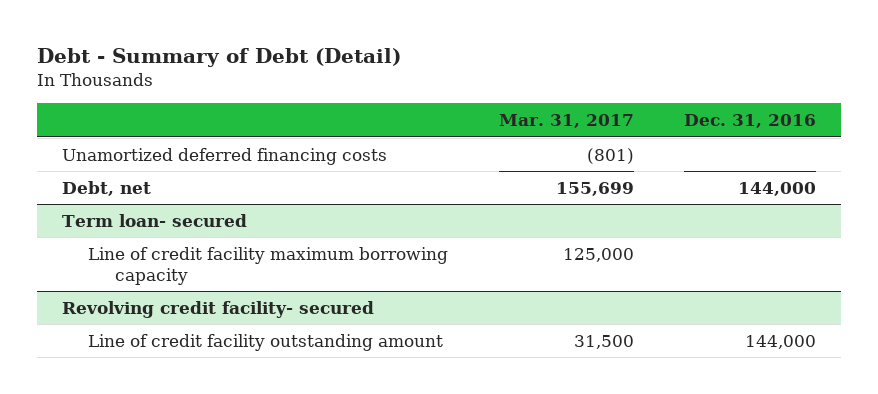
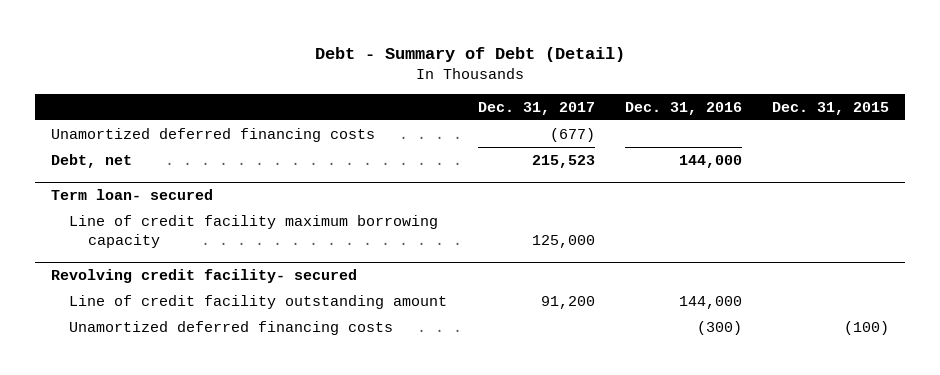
- | Mar. 31, 2017 | Dec. 31, 2016
+ | Dec. 31, 2017 | Dec. 31, 2016 | Dec. 31, 2015
@ Revolving credit facility- secured
+ Unamortized deferred financing costs | | (300) | (100)

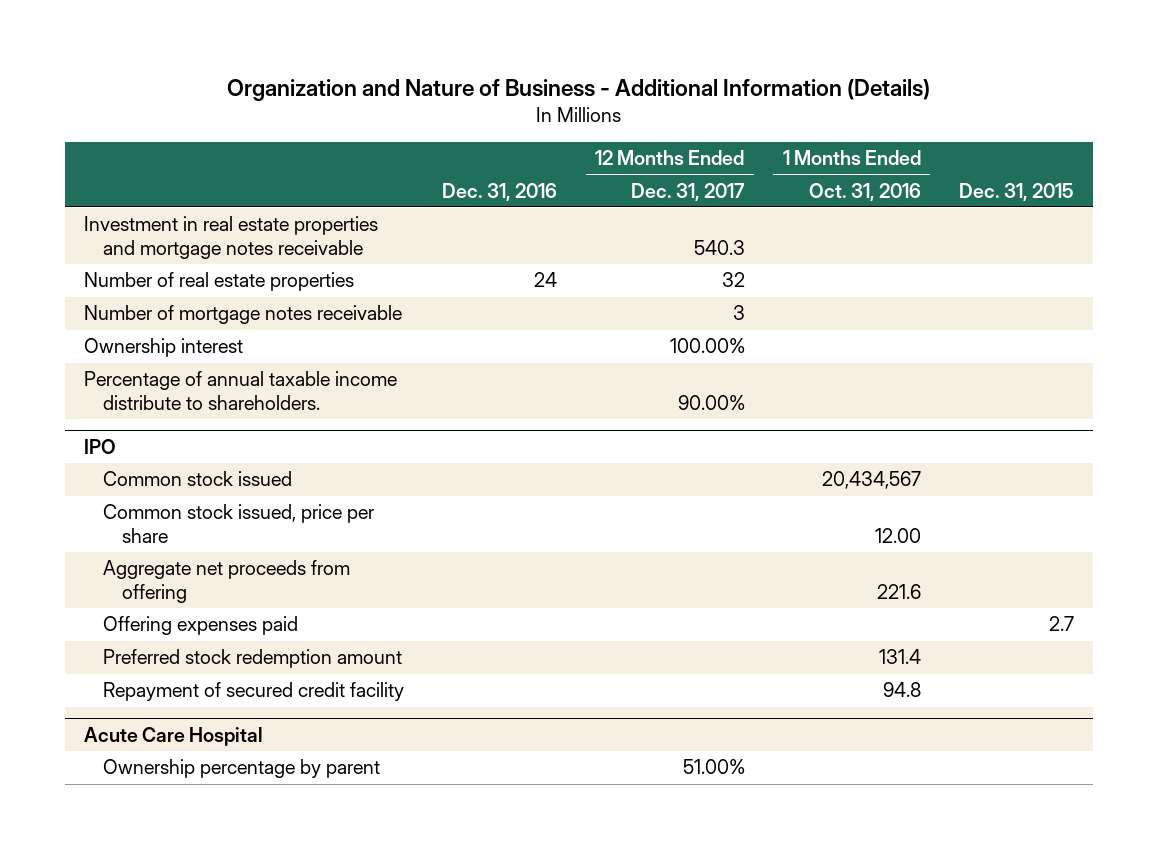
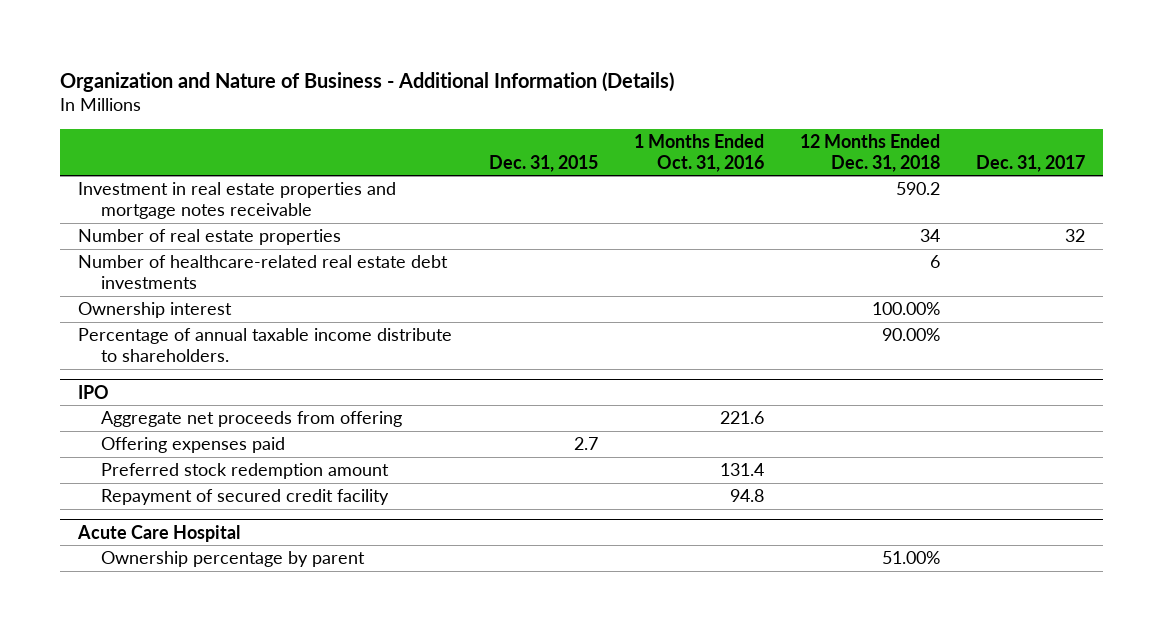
- | Dec. 31, 2016 | 12 Months Ended Dec. 31, 2017 | 1 Months Ended Oct. 31, 2016 | Dec. 31, 2015
+ | Dec. 31, 2015 | 1 Months Ended Oct. 31, 2016 | 12 Months Ended Dec. 31, 2018 | Dec. 31, 2017
- Number of mortgage notes receivable | | 3 | |
+ Number of healthcare-related real estate debt investments | | | 6 |
@ IPO
- Common stock issued | | | 20,434,567 |
- Common stock issued, price per share | | | 12.00 |

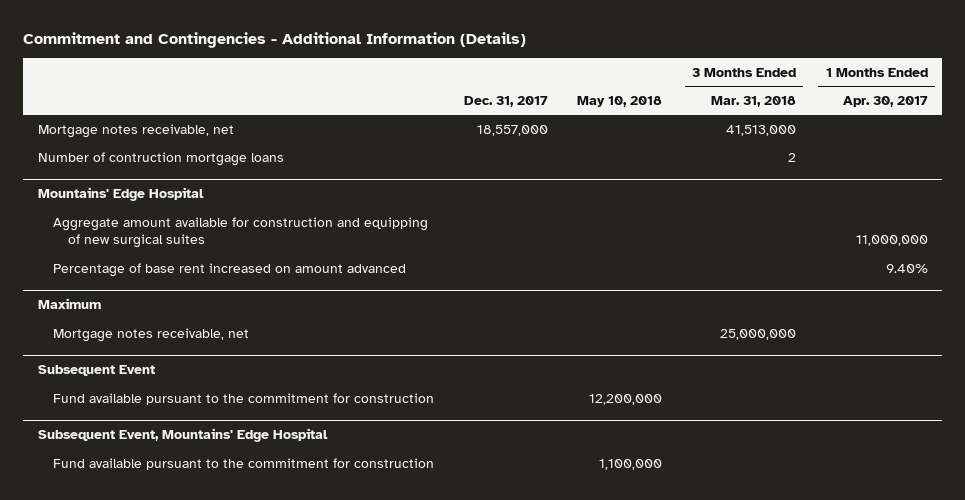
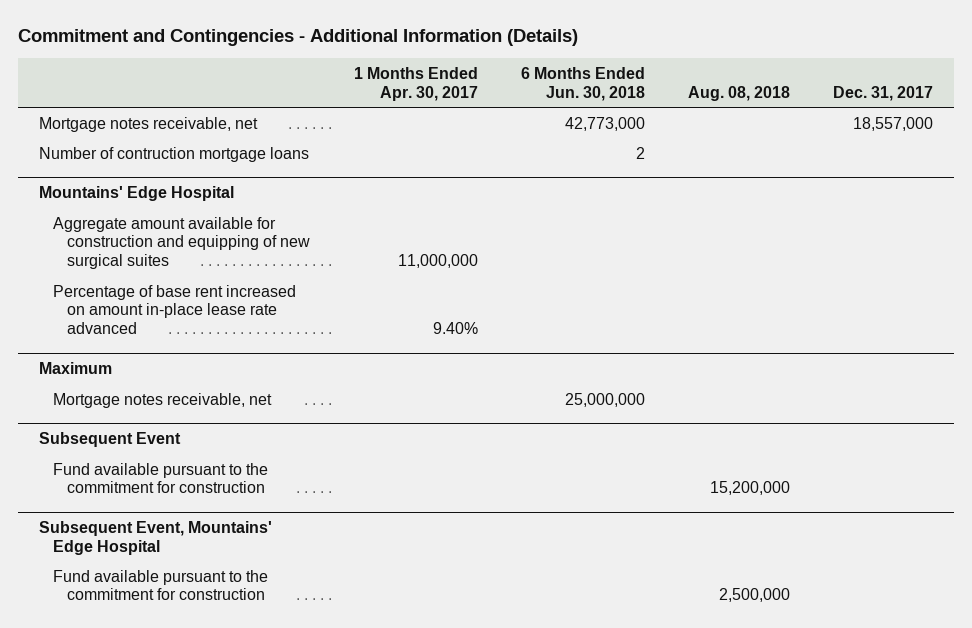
- | Dec. 31, 2017 | May 10, 2018 | 3 Months Ended Mar. 31, 2018 | 1 Months Ended Apr. 30, 2017
+ | 1 Months Ended Apr. 30, 2017 | 6 Months Ended Jun. 30, 2018 | Aug. 08, 2018 | Dec. 31, 2017
@ Mountains' Edge Hospital
- Percentage of base rent increased on amount advanced | | | | 9.40%
+ Percentage of base rent increased on amount in-place lease rate advanced | 9.40% | | |

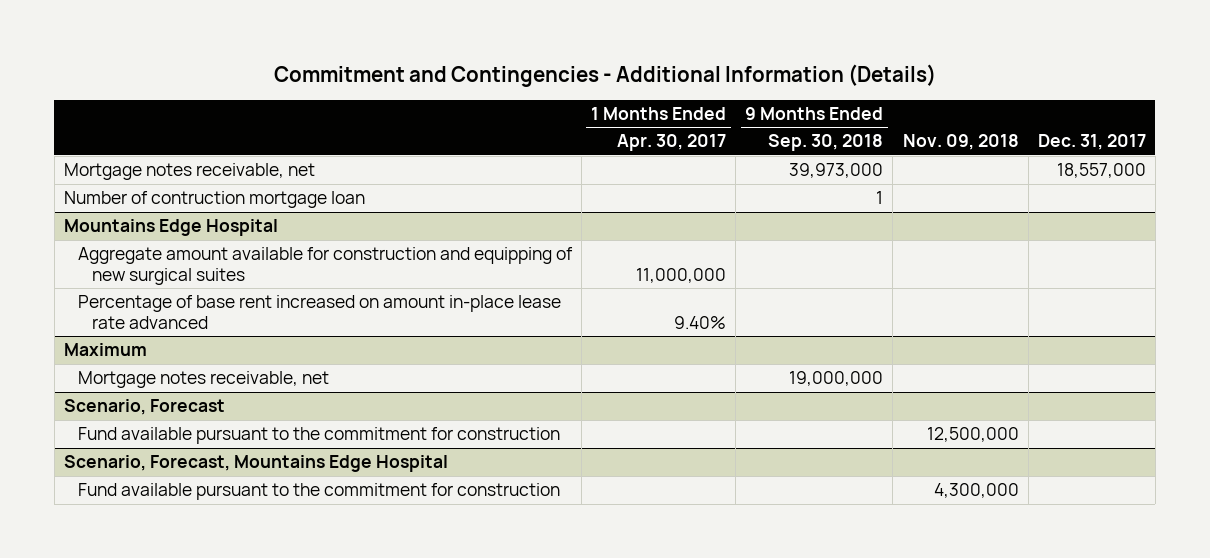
- | 1 Months Ended Apr. 30, 2017 | 6 Months Ended Jun. 30, 2018 | Aug. 08, 2018 | Dec. 31, 2017
+ | 1 Months Ended Apr. 30, 2017 | 9 Months Ended Sep. 30, 2018 | Nov. 09, 2018 | Dec. 31, 2017
- Number of contruction mortgage loans | | 2 | |
- Mountains' Edge Hospital
+ Number of contruction mortgage loan | | 1 | |
+ Mountains Edge Hospital
- Subsequent Event
- Fund available pursuant to the commitment for construction | | | 15,200,000 |
- Subsequent Event, Mountains' Edge Hospital
- Fund available pursuant to the commitment for construction | | | 2,500,000 |
+ Scenario, Forecast
+ Fund available pursuant to the commitment for construction | | | 12,500,000 |
+ Scenario, Forecast, Mountains Edge Hospital
+ Fund available pursuant to the commitment for construction | | | 4,300,000 |

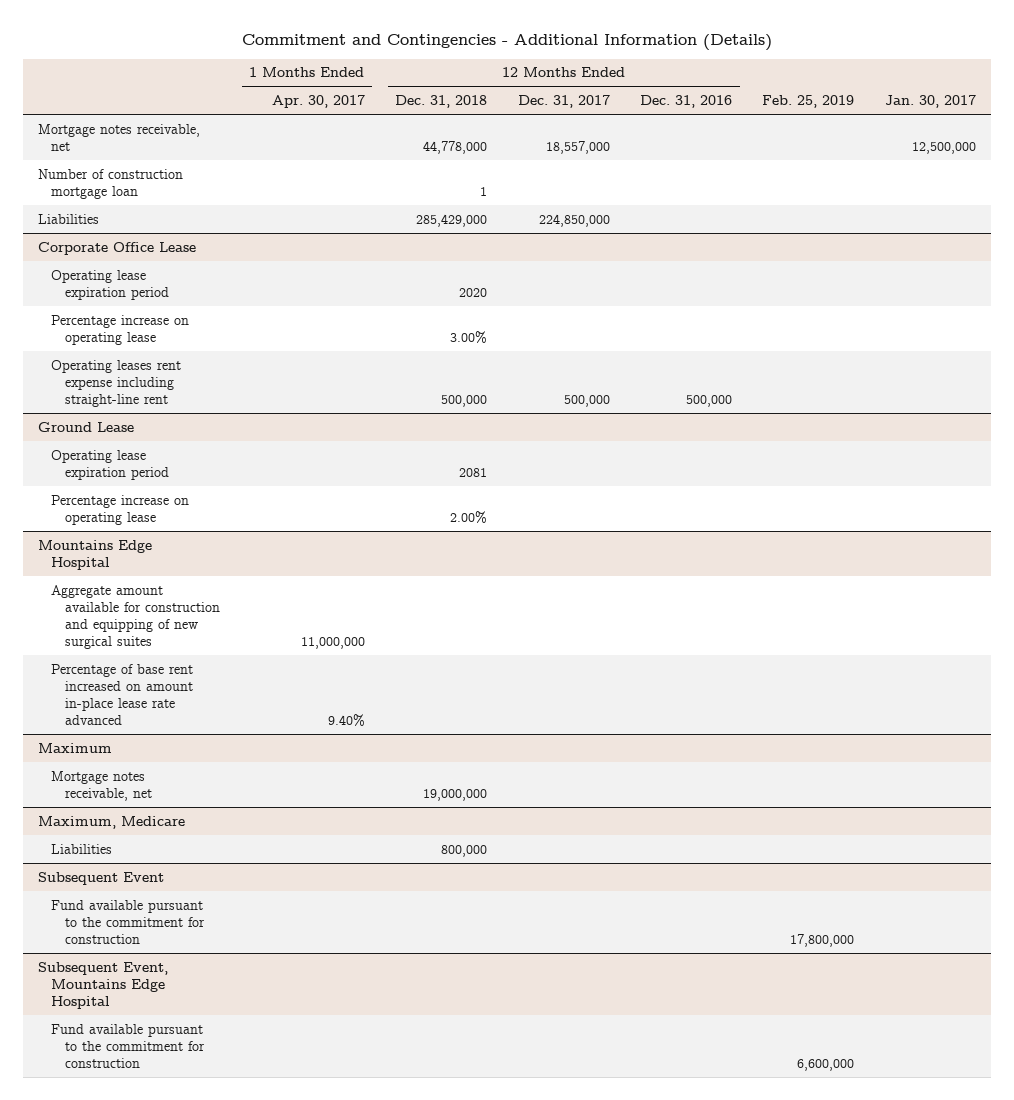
- | 1 Months Ended Apr. 30, 2017 | 9 Months Ended Sep. 30, 2018 | Nov. 09, 2018 | Dec. 31, 2017
+ | 1 Months Ended Apr. 30, 2017 | 12 Months Ended Dec. 31, 2018 | 12 Months Ended Dec. 31, 2017 | 12 Months Ended Dec. 31, 2016 | Feb. 25, 2019 | Jan. 30, 2017
- Number of contruction mortgage loan | | 1 | |
+ Number of construction mortgage loan | | 1 | | | |
+ Liabilities | | 285,429,000 | 224,850,000 | | |
+ Corporate Office Lease
+ Operating lease expiration period | | 2020 | | | |
+ Percentage increase on operating lease | | 3.00% | | | |
+ Operating leases rent expense including straight-line rent | | 500,000 | 500,000 | 500,000 | |
+ Ground Lease
+ Operating lease expiration period | | 2081 | | | |
+ Percentage increase on operating lease | | 2.00% | | | |
- Scenario, Forecast
- Fund available pursuant to the commitment for construction | | | 12,500,000 |
- Scenario, Forecast, Mountains Edge Hospital
- Fund available pursuant to the commitment for construction | | | 4,300,000 |
+ Maximum, Medicare
+ Liabilities | | 800,000 | | | |
+ Subsequent Event
+ Fund available pursuant to the commitment for construction | | | | | 17,800,000 |
+ Subsequent Event, Mountains Edge Hospital
+ Fund available pursuant to the commitment for construction | | | | | 6,600,000 |

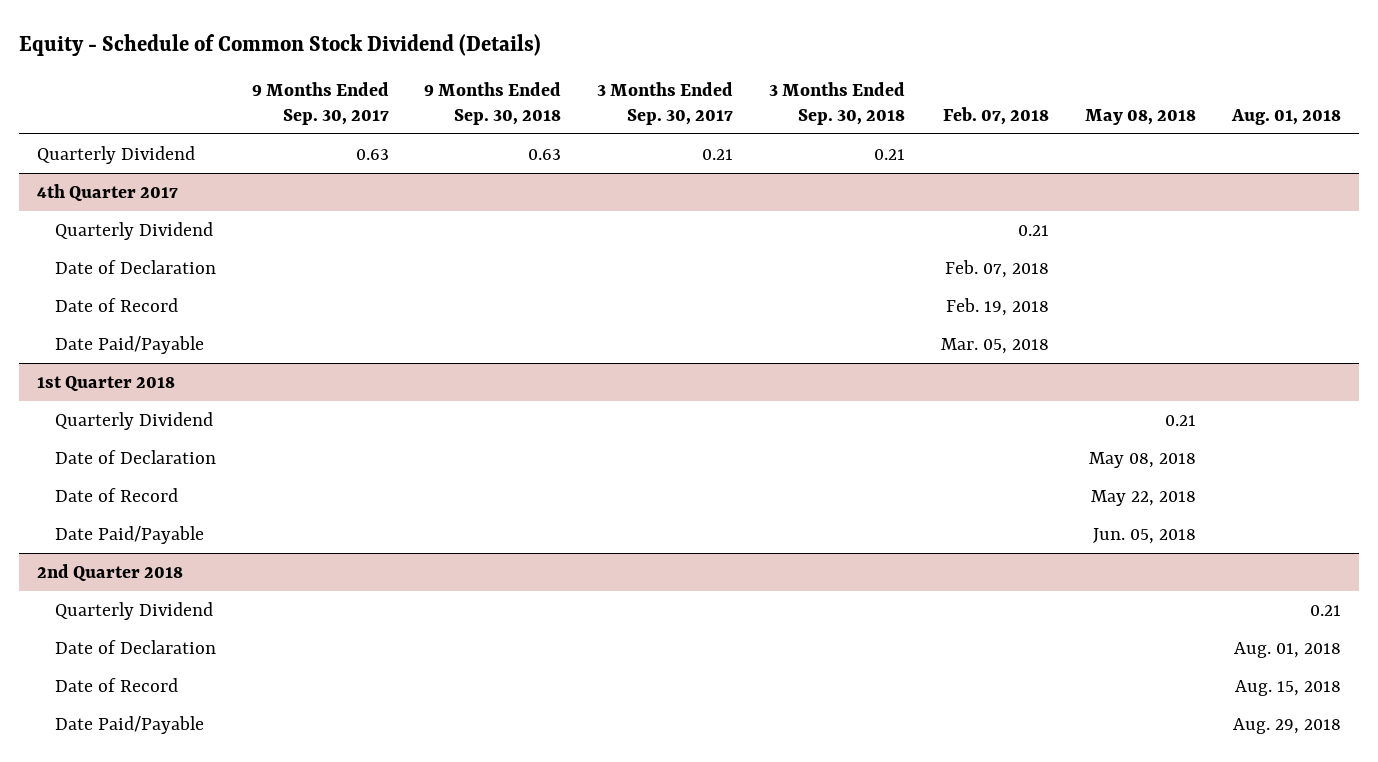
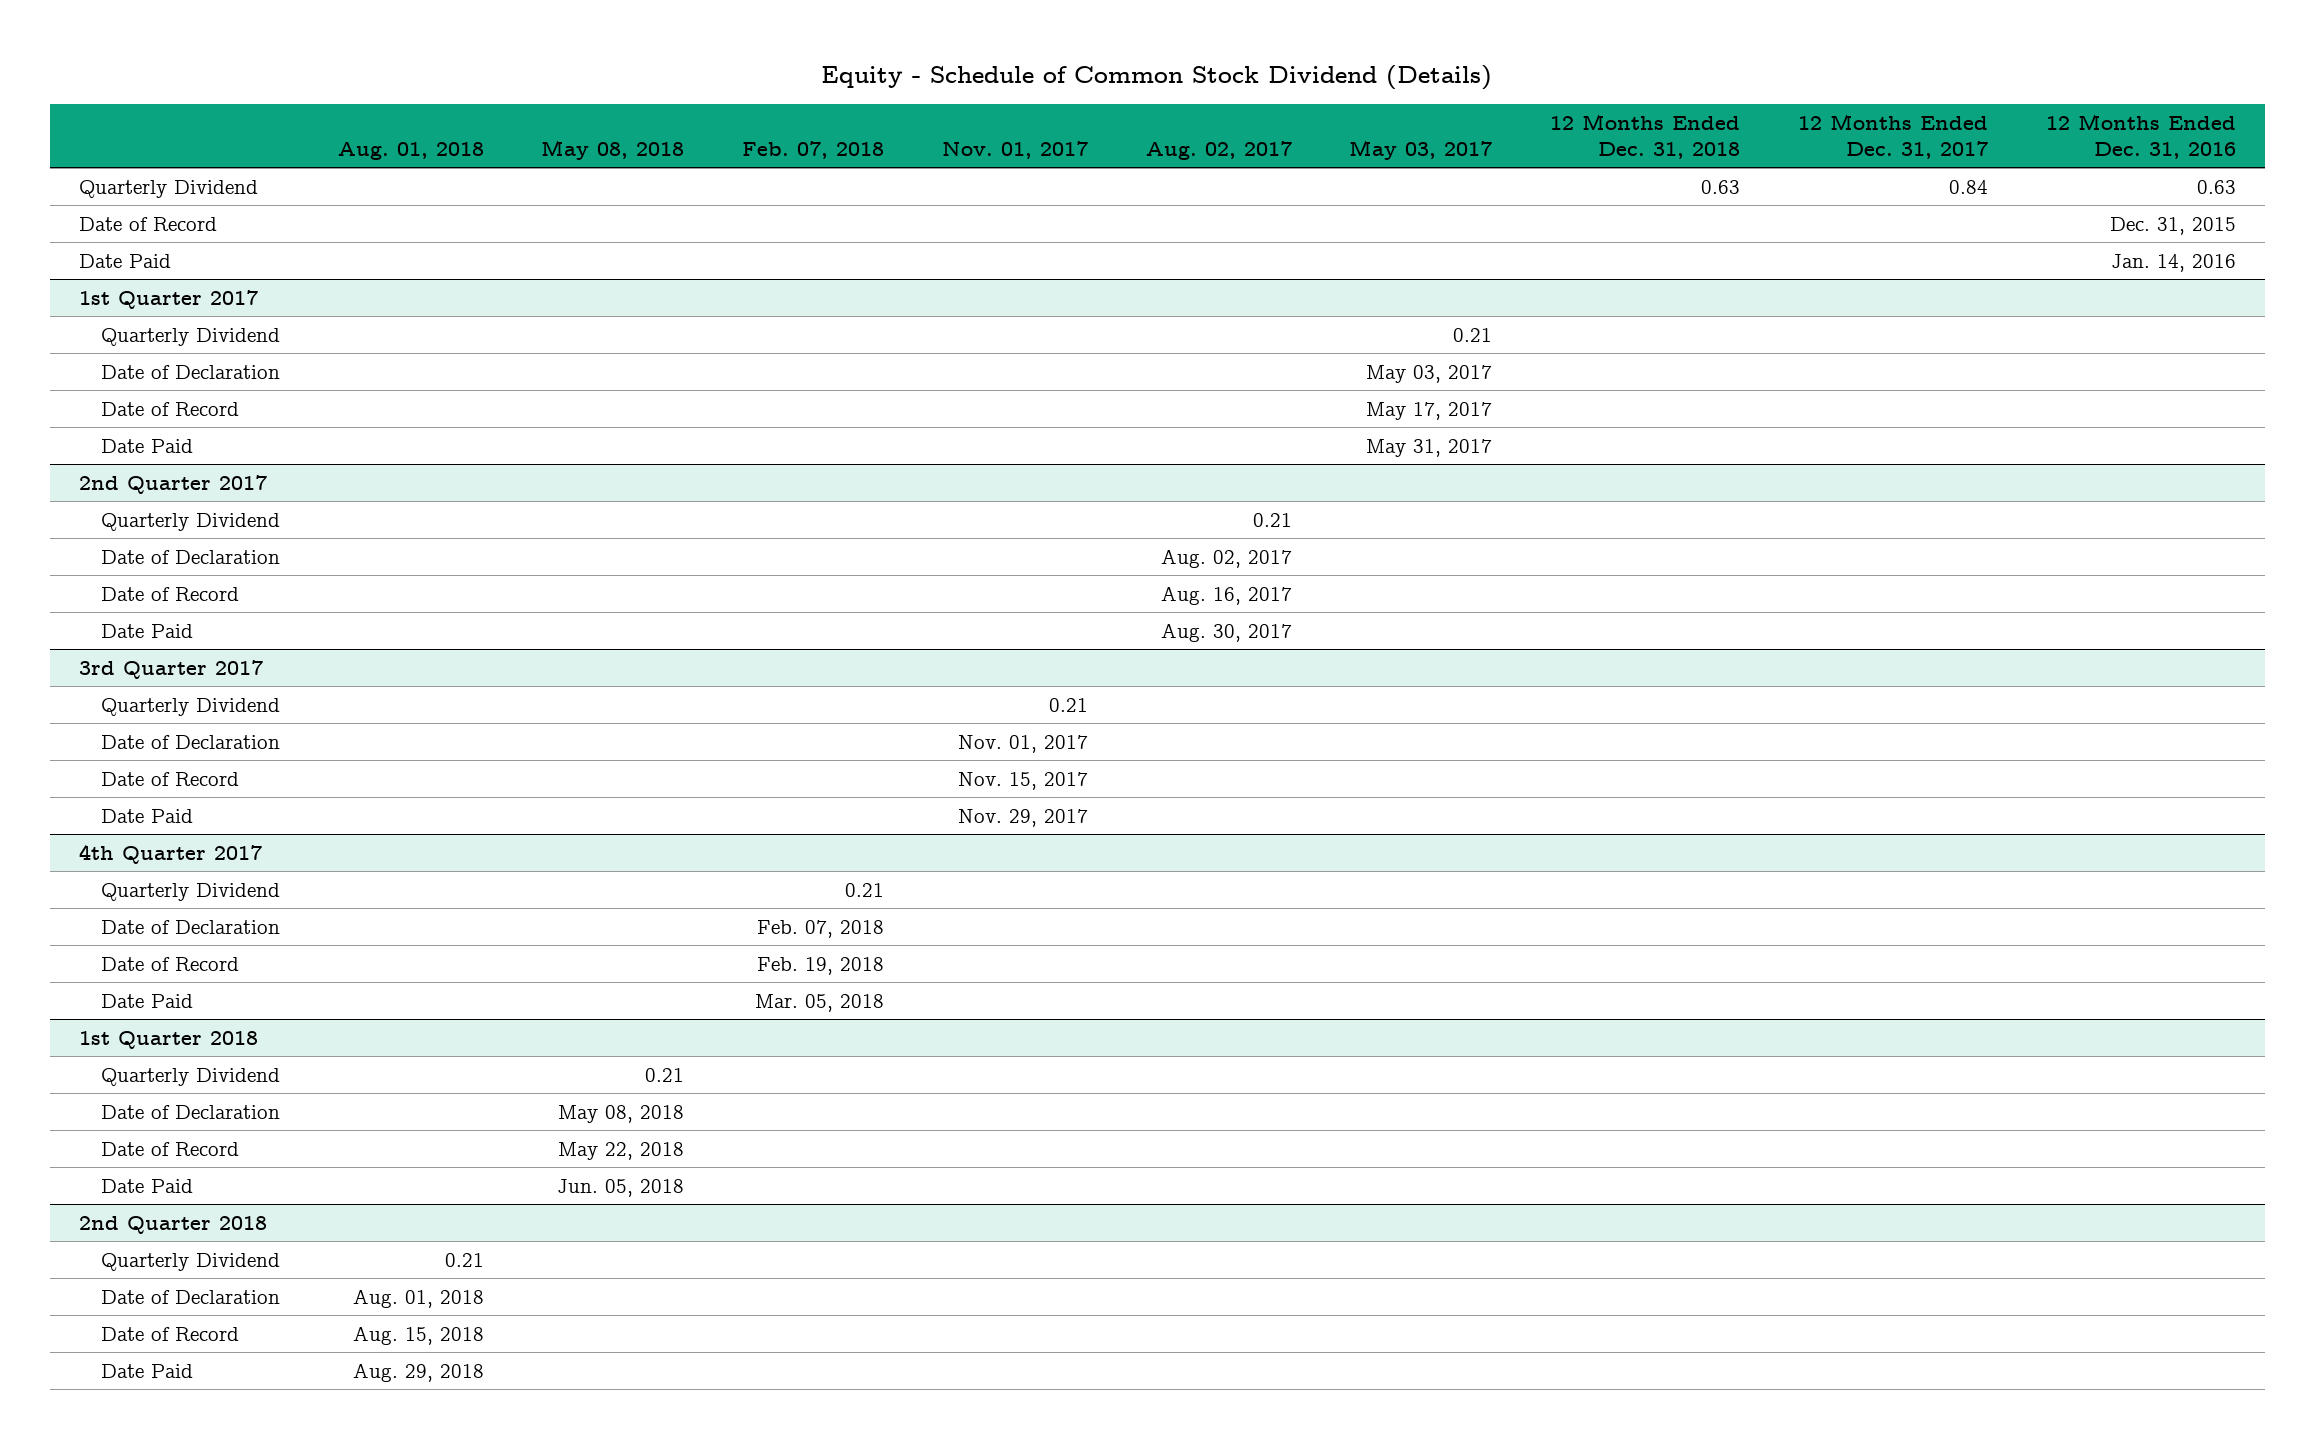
- | 9 Months Ended Sep. 30, 2017 | 9 Months Ended Sep. 30, 2018 | 3 Months Ended Sep. 30, 2017 | 3 Months Ended Sep. 30, 2018 | Feb. 07, 2018 | May 08, 2018 | Aug. 01, 2018
+ | Aug. 01, 2018 | May 08, 2018 | Feb. 07, 2018 | Nov. 01, 2017 | Aug. 02, 2017 | May 03, 2017 | 12 Months Ended Dec. 31, 2018 | 12 Months Ended Dec. 31, 2017 | 12 Months Ended Dec. 31, 2016
+ Date of Record | | | | | | | | | Dec. 31, 2015
+ Date Paid | | | | | | | | | Jan. 14, 2016
+ 1st Quarter 2017
+ Quarterly Dividend | | | | | | 0.21 | | |
+ Date of Declaration | | | | | | May 03, 2017 | | |
+ Date of Record | | | | | | May 17, 2017 | | |
+ Date Paid | | | | | | May 31, 2017 | | |
+ 2nd Quarter 2017
+ Quarterly Dividend | | | | | 0.21 | | | |
+ Date of Declaration | | | | | Aug. 02, 2017 | | | |
+ Date of Record | | | | | Aug. 16, 2017 | | | |
+ Date Paid | | | | | Aug. 30, 2017 | | | |
+ 3rd Quarter 2017
+ Quarterly Dividend | | | | 0.21 | | | | |
+ Date of Declaration | | | | Nov. 01, 2017 | | | | |
+ Date of Record | | | | Nov. 15, 2017 | | | | |
+ Date Paid | | | | Nov. 29, 2017 | | | | |
@ 4th Quarter 2017
- Date Paid/Payable | | | | | Mar. 05, 2018 | |
+ Date Paid | | | Mar. 05, 2018 | | | | | |
@ 1st Quarter 2018
- Date Paid/Payable | | | | | | Jun. 05, 2018 |
+ Date Paid | | Jun. 05, 2018 | | | | | | |
@ 2nd Quarter 2018
- Date Paid/Payable | | | | | | | Aug. 29, 2018
+ Date Paid | Aug. 29, 2018 | | | | | | | |

